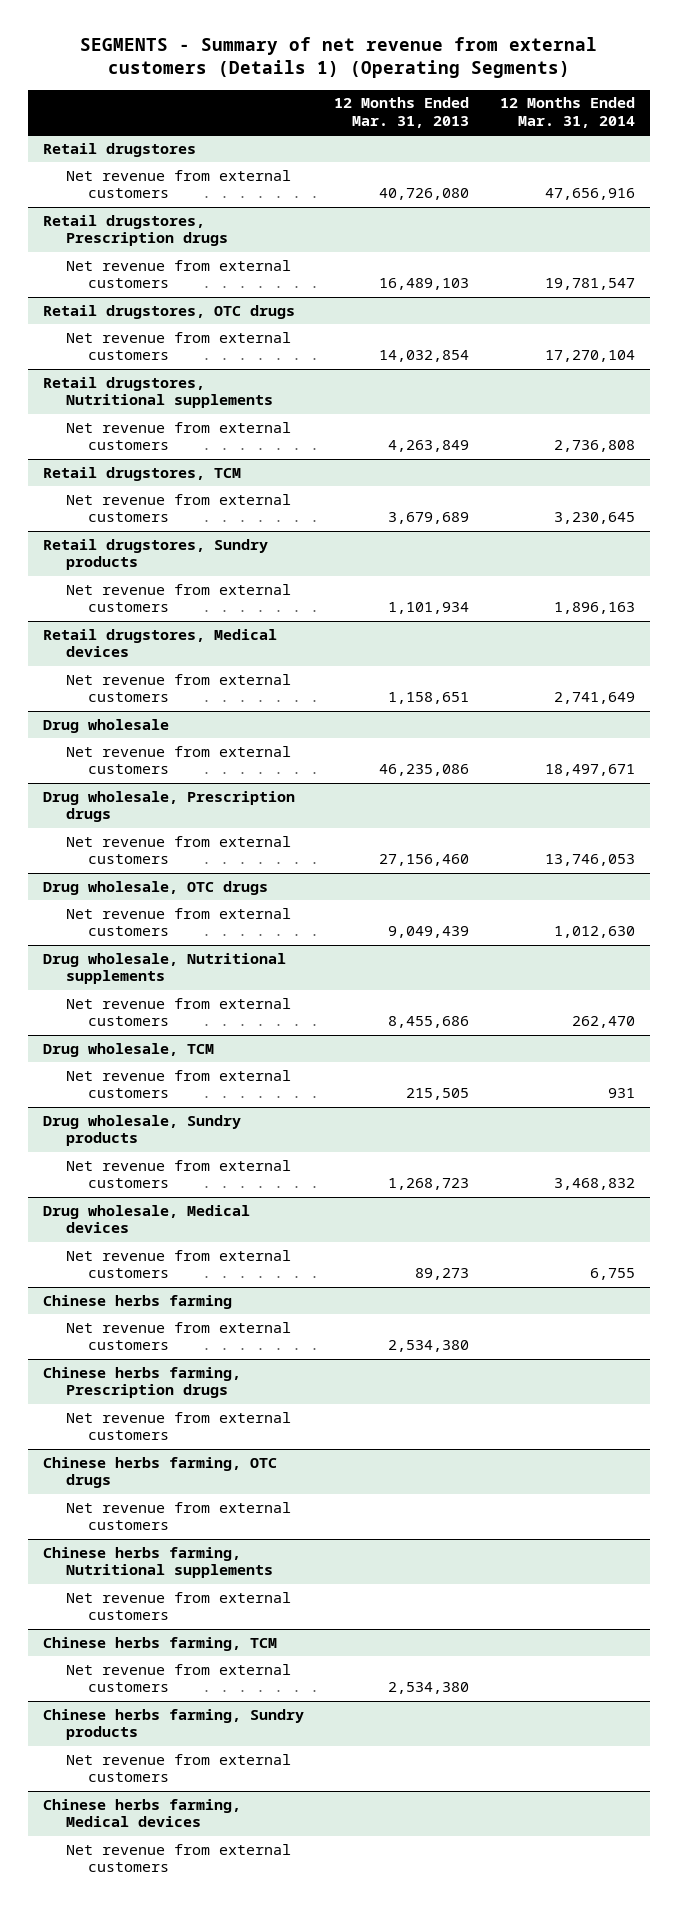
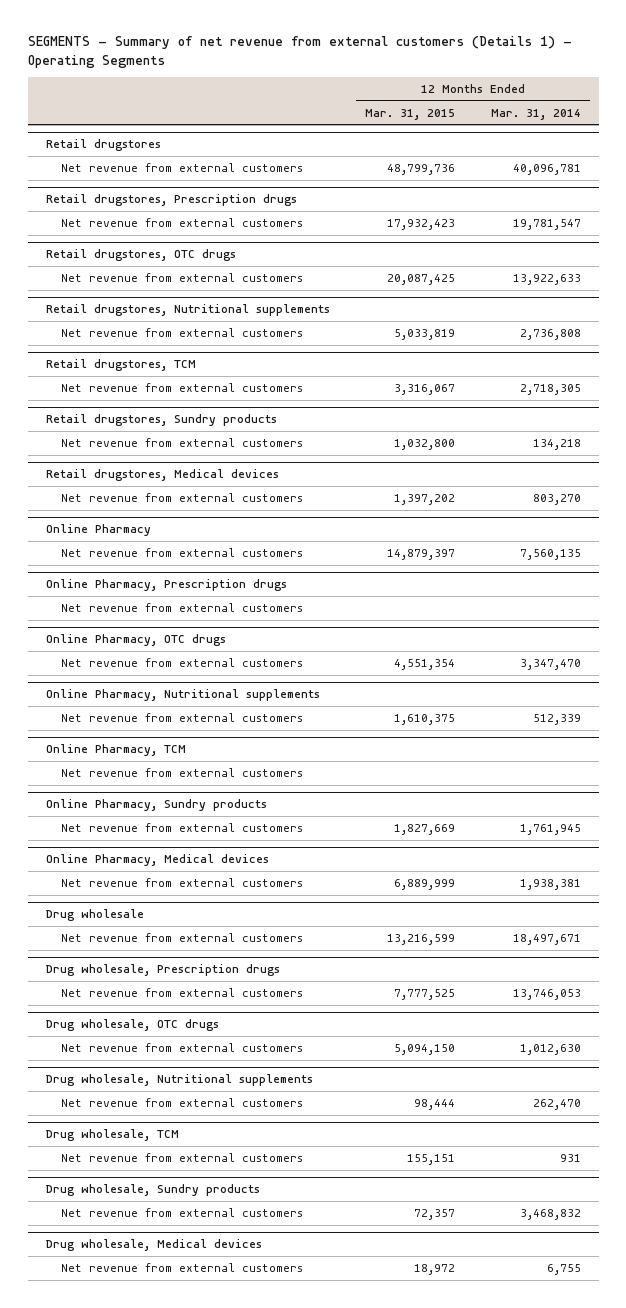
- SEGMENTS - Summary of net revenue from external customers (Details 1) (Operating Segments)
+ SEGMENTS - Summary of net revenue from external customers (Details 1) - Operating Segments
- | 12 Months Ended Mar. 31, 2013 | 12 Months Ended Mar. 31, 2014
+ | 12 Months Ended Mar. 31, 2015 | 12 Months Ended Mar. 31, 2014
@ Retail drugstores
- Net revenue from external customers | 40,726,080 | 47,656,916
+ Net revenue from external customers | 48,799,736 | 40,096,781
@ Retail drugstores, OTC drugs
- Net revenue from external customers | 14,032,854 | 17,270,104
+ Net revenue from external customers | 20,087,425 | 13,922,633
@ Retail drugstores, TCM
- Net revenue from external customers | 3,679,689 | 3,230,645
+ Net revenue from external customers | 3,316,067 | 2,718,305
@ Retail drugstores, Sundry products
- Net revenue from external customers | 1,101,934 | 1,896,163
+ Net revenue from external customers | 1,032,800 | 134,218
@ Retail drugstores, Medical devices
- Net revenue from external customers | 1,158,651 | 2,741,649
+ Net revenue from external customers | 1,397,202 | 803,270
+ Online Pharmacy
+ Net revenue from external customers | 14,879,397 | 7,560,135
+ Online Pharmacy, Prescription drugs
+ Net revenue from external customers
+ Online Pharmacy, OTC drugs
+ Net revenue from external customers | 4,551,354 | 3,347,470
+ Online Pharmacy, Nutritional supplements
+ Net revenue from external customers | 1,610,375 | 512,339
+ Online Pharmacy, TCM
+ Net revenue from external customers
+ Online Pharmacy, Sundry products
+ Net revenue from external customers | 1,827,669 | 1,761,945
+ Online Pharmacy, Medical devices
+ Net revenue from external customers | 6,889,999 | 1,938,381
- Chinese herbs farming
- Net revenue from external customers | 2,534,380 |
- Chinese herbs farming, Prescription drugs
- Net revenue from external customers
- Chinese herbs farming, OTC drugs
- Net revenue from external customers
- Chinese herbs farming, Nutritional supplements
- Net revenue from external customers
- Chinese herbs farming, TCM
- Net revenue from external customers | 2,534,380 |
- Chinese herbs farming, Sundry products
- Net revenue from external customers
- Chinese herbs farming, Medical devices
- Net revenue from external customers

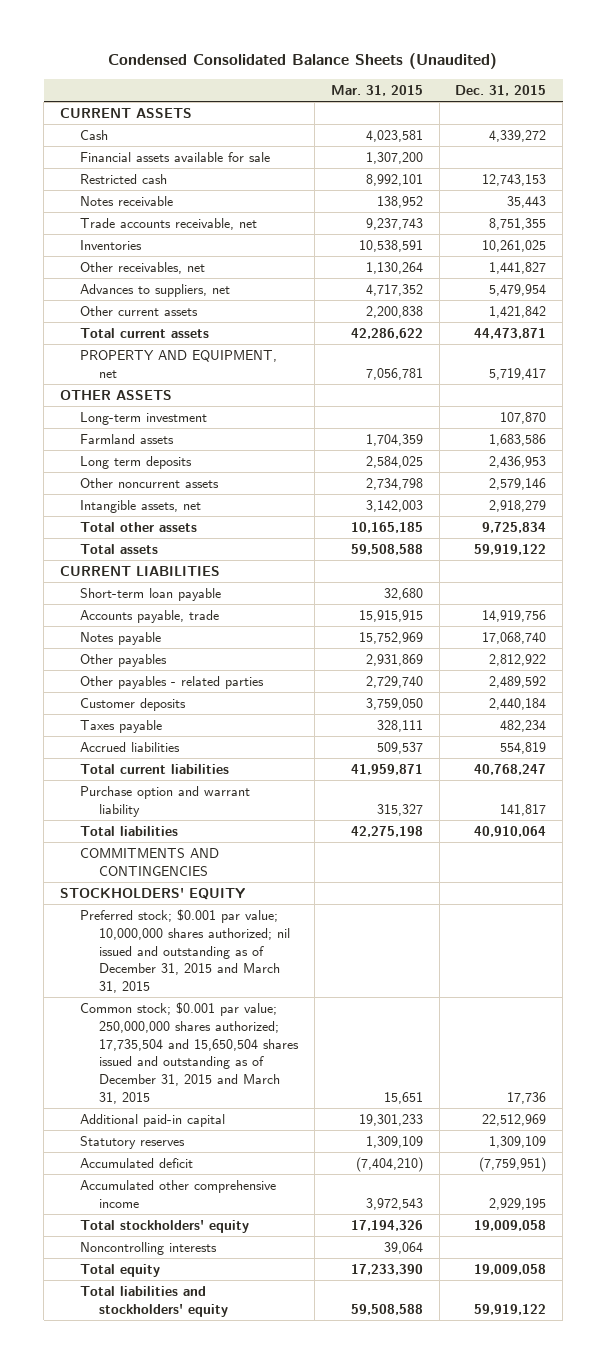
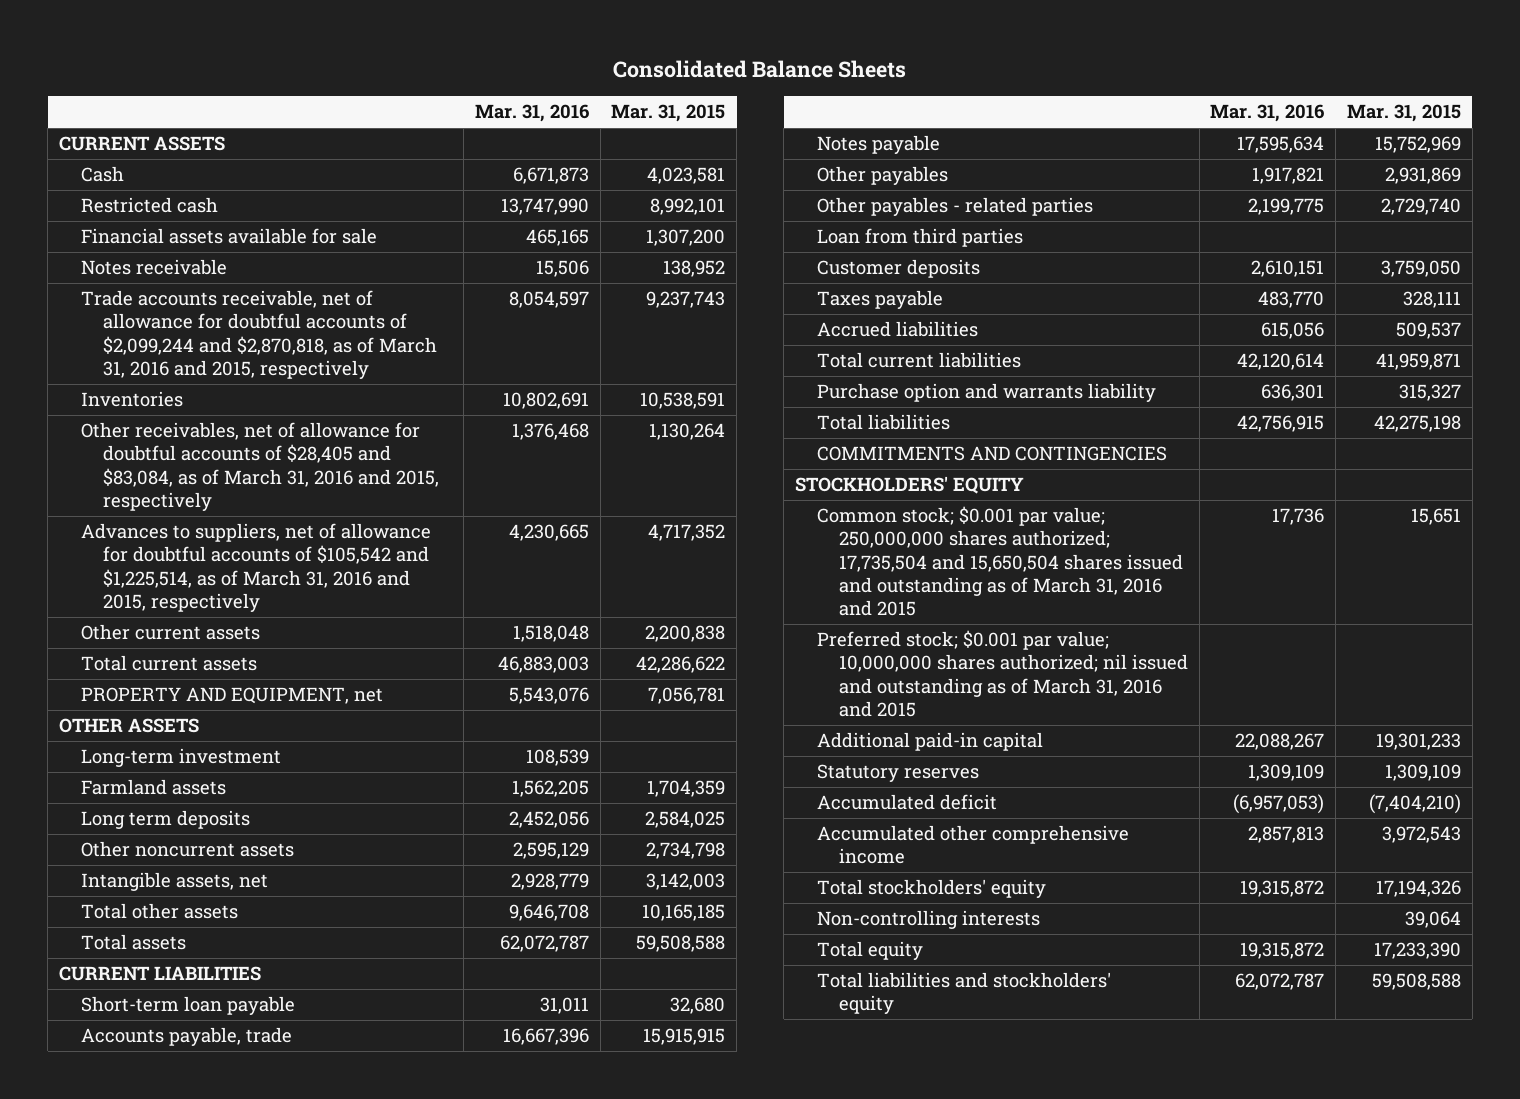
- Condensed Consolidated Balance Sheets (Unaudited)
+ Consolidated Balance Sheets
- | Mar. 31, 2015 | Dec. 31, 2015
+ | Mar. 31, 2016 | Mar. 31, 2015
moved down: Financial assets available for sale | 465,165 | 1,307,200
- Trade accounts receivable, net | 9,237,743 | 8,751,355
+ Trade accounts receivable, net of allowance for doubtful accounts of $2,099,244 and $2,870,818, as of March 31, 2016 and 2015, respectively | 8,054,597 | 9,237,743
- Other receivables, net | 1,130,264 | 1,441,827
- Advances to suppliers, net | 4,717,352 | 5,479,954
+ Other receivables, net of allowance for doubtful accounts of $28,405 and $83,084, as of March 31, 2016 and 2015, respectively | 1,376,468 | 1,130,264
+ Advances to suppliers, net of allowance for doubtful accounts of $105,542 and $1,225,514, as of March 31, 2016 and 2015, respectively | 4,230,665 | 4,717,352
+ Loan from third parties
- Purchase option and warrant liability | 315,327 | 141,817
+ Purchase option and warrants liability | 636,301 | 315,327
- Preferred stock; $0.001 par value; 10,000,000 shares authorized; nil issued and outstanding as of December 31, 2015 and March 31, 2015
- Common stock; $0.001 par value; 250,000,000 shares authorized; 17,735,504 and 15,650,504 shares issued and outstanding as of December 31, 2015 and March 31, 2015 | 15,651 | 17,736
+ Common stock; $0.001 par value; 250,000,000 shares authorized; 17,735,504 and 15,650,504 shares issued and outstanding as of March 31, 2016 and 2015 | 17,736 | 15,651
+ Preferred stock; $0.001 par value; 10,000,000 shares authorized; nil issued and outstanding as of March 31, 2016 and 2015
- Noncontrolling interests | 39,064 |
+ Non-controlling interests | | 39,064

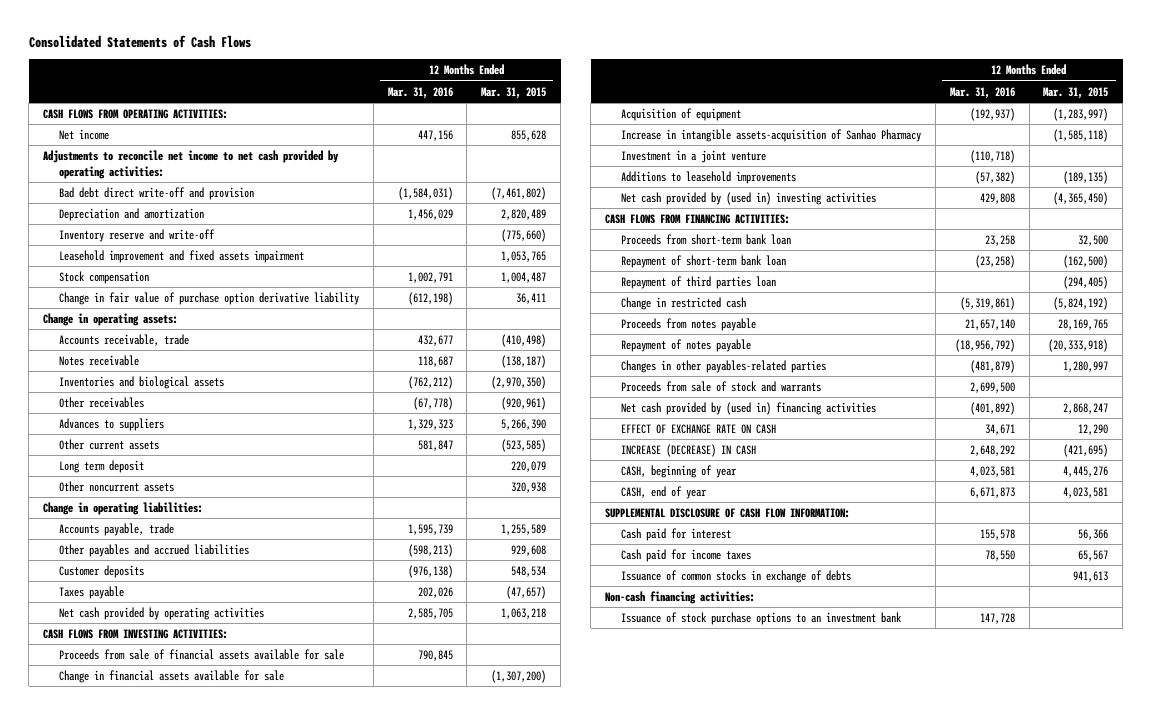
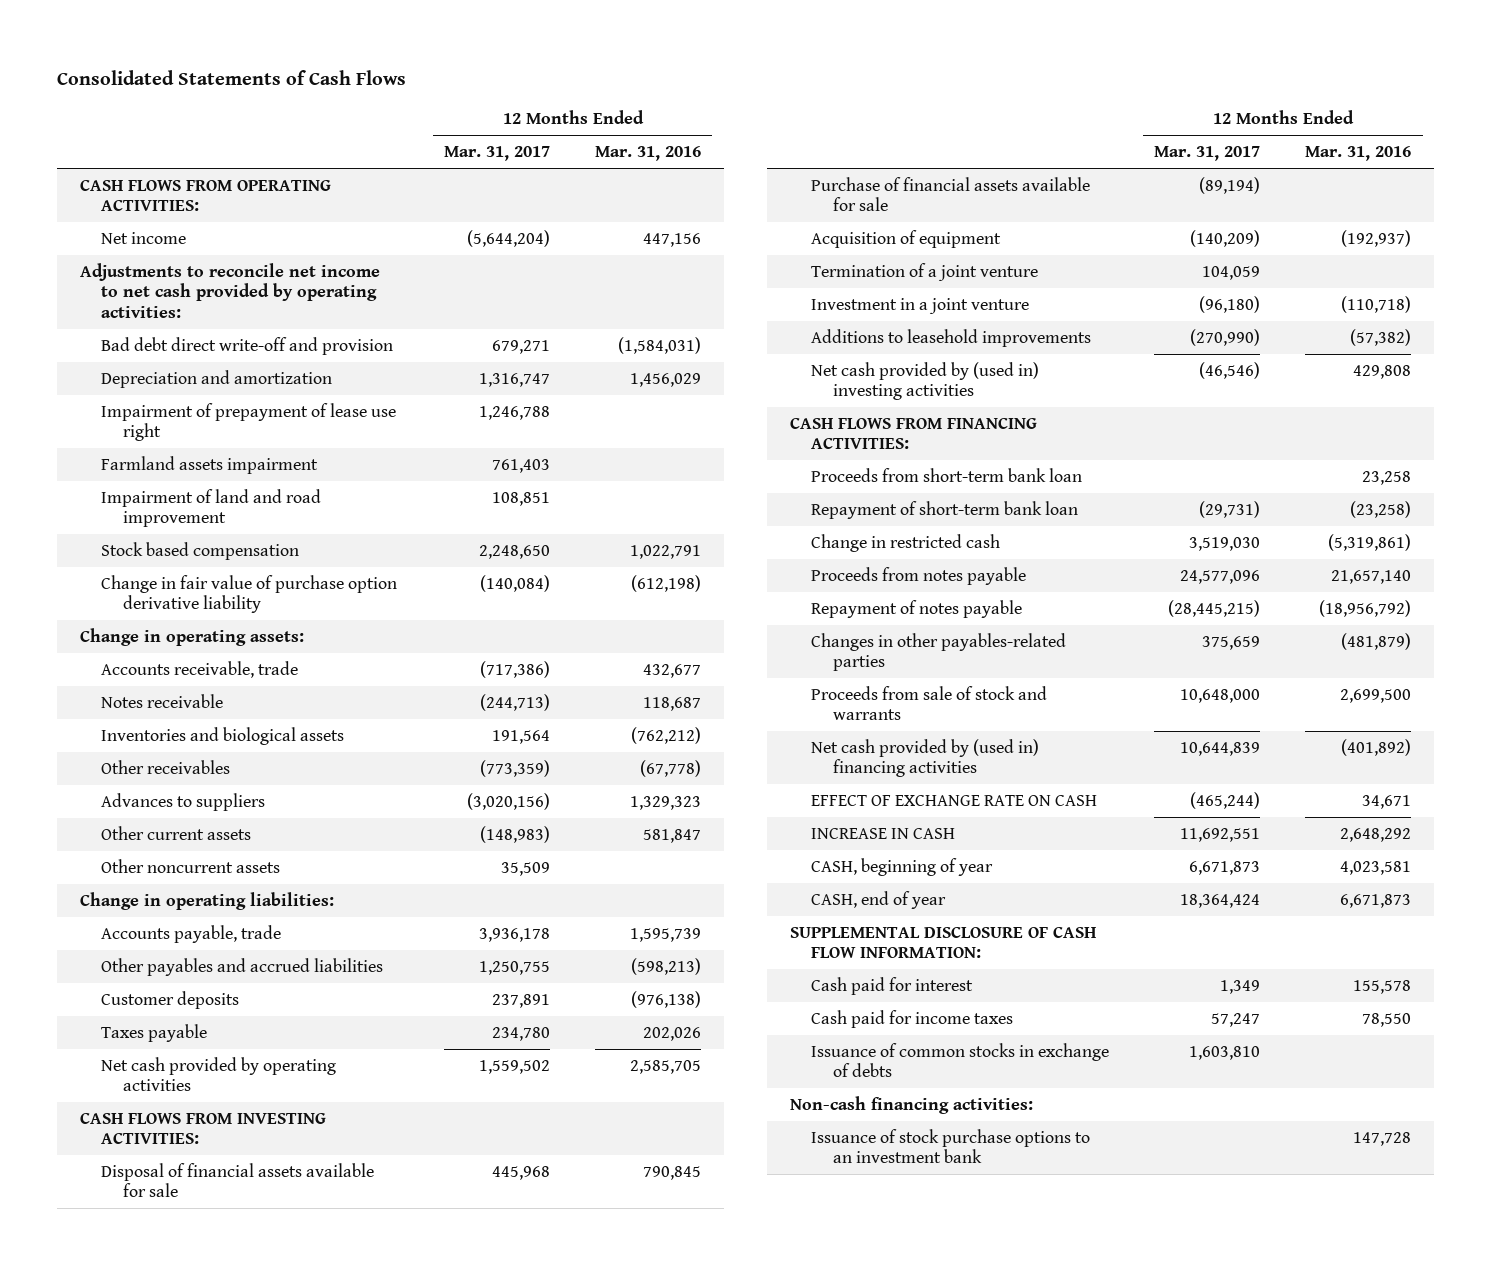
- | 12 Months Ended Mar. 31, 2016 | 12 Months Ended Mar. 31, 2015
+ | 12 Months Ended Mar. 31, 2017 | 12 Months Ended Mar. 31, 2016
- Inventory reserve and write-off | | (775,660)
- Leasehold improvement and fixed assets impairment | | 1,053,765
- Stock compensation | 1,002,791 | 1,004,487
+ Impairment of prepayment of lease use right | 1,246,788 |
+ Farmland assets impairment | 761,403 |
+ Impairment of land and road improvement | 108,851 |
+ Stock based compensation | 2,248,650 | 1,022,791
- Long term deposit | | 220,079
- Proceeds from sale of financial assets available for sale | 790,845 |
- Change in financial assets available for sale | | (1,307,200)
+ Disposal of financial assets available for sale | 445,968 | 790,845
+ Purchase of financial assets available for sale | (89,194) |
- Increase in intangible assets-acquisition of Sanhao Pharmacy | | (1,585,118)
+ Termination of a joint venture | 104,059 |
- Repayment of third parties loan | | (294,405)
- INCREASE (DECREASE) IN CASH | 2,648,292 | (421,695)
+ INCREASE IN CASH | 11,692,551 | 2,648,292

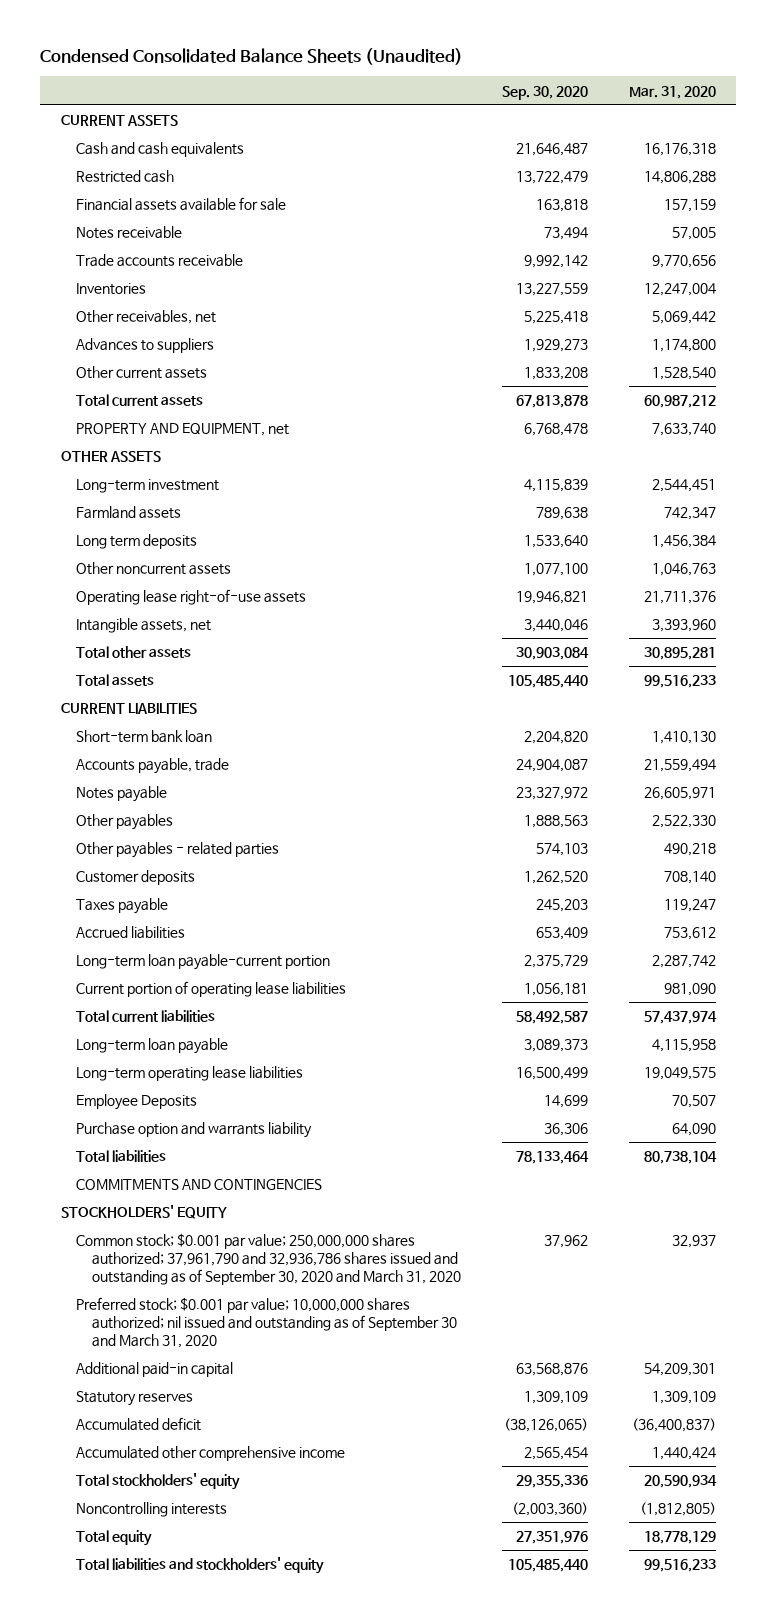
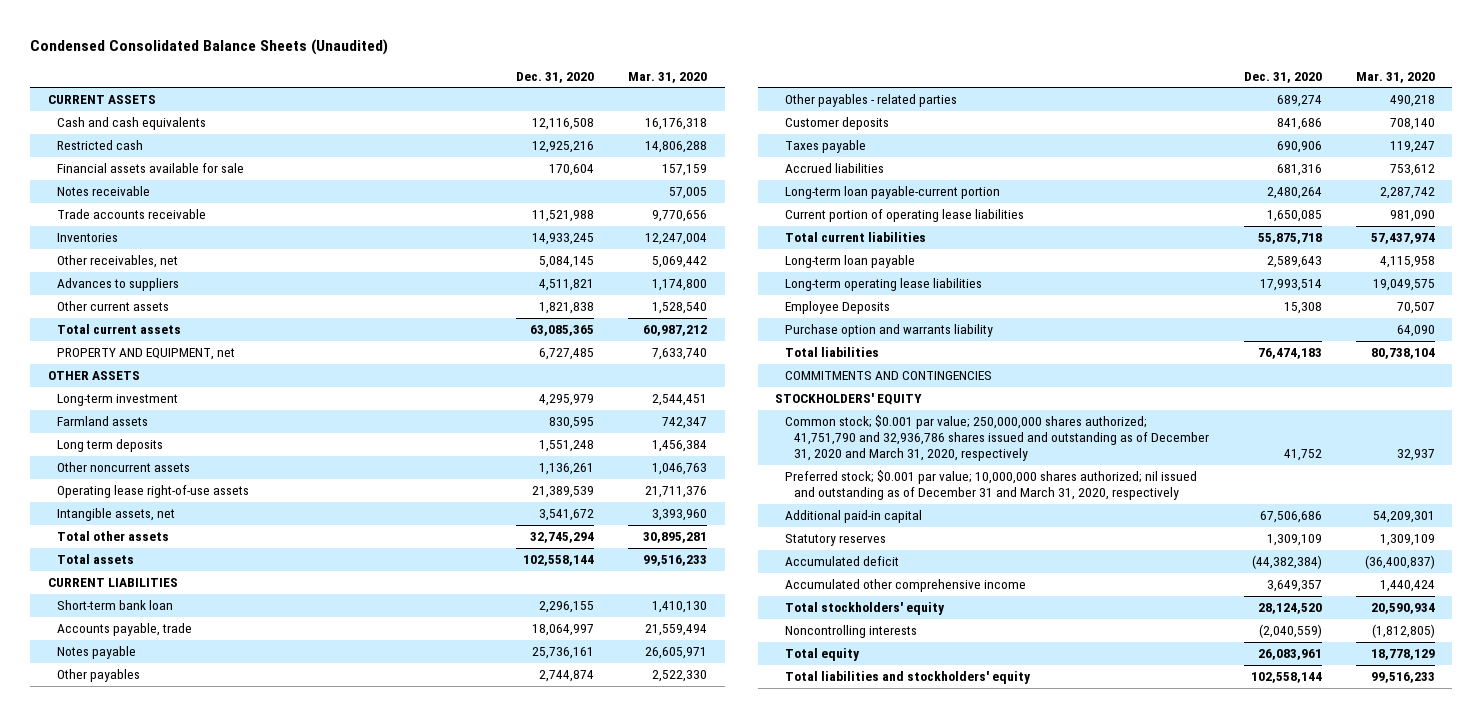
- | Sep. 30, 2020 | Mar. 31, 2020
+ | Dec. 31, 2020 | Mar. 31, 2020
- Common stock; $0.001 par value; 250,000,000 shares authorized; 37,961,790 and 32,936,786 shares issued and outstanding as of September 30, 2020 and March 31, 2020 | 37,962 | 32,937
- Preferred stock; $0.001 par value; 10,000,000 shares authorized; nil issued and outstanding as of September 30 and March 31, 2020
+ Common stock; $0.001 par value; 250,000,000 shares authorized; 41,751,790 and 32,936,786 shares issued and outstanding as of December 31, 2020 and March 31, 2020, respectively | 41,752 | 32,937
+ Preferred stock; $0.001 par value; 10,000,000 shares authorized; nil issued and outstanding as of December 31 and March 31, 2020, respectively

